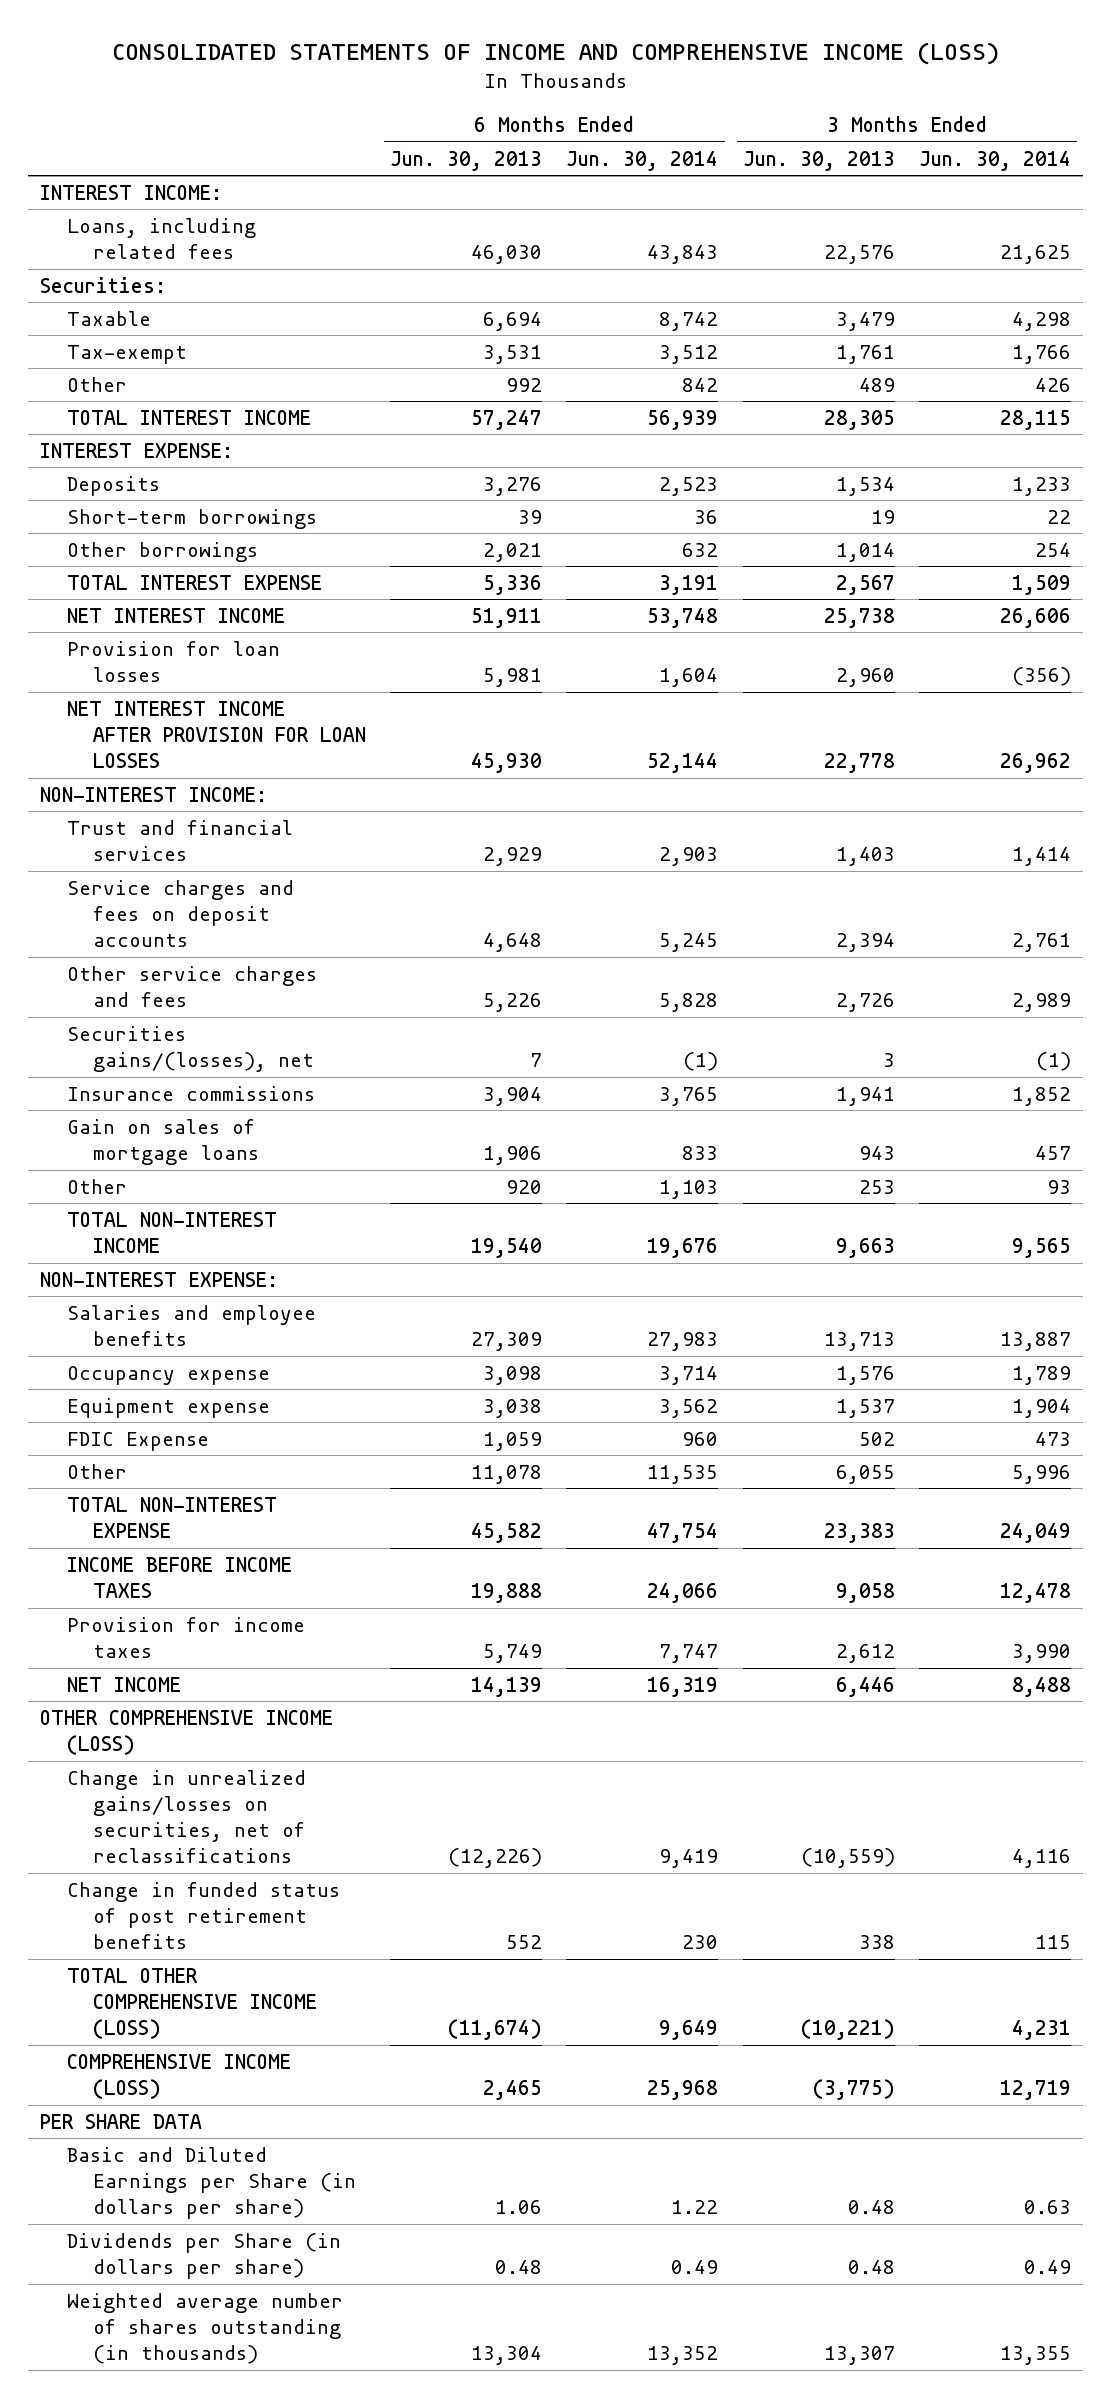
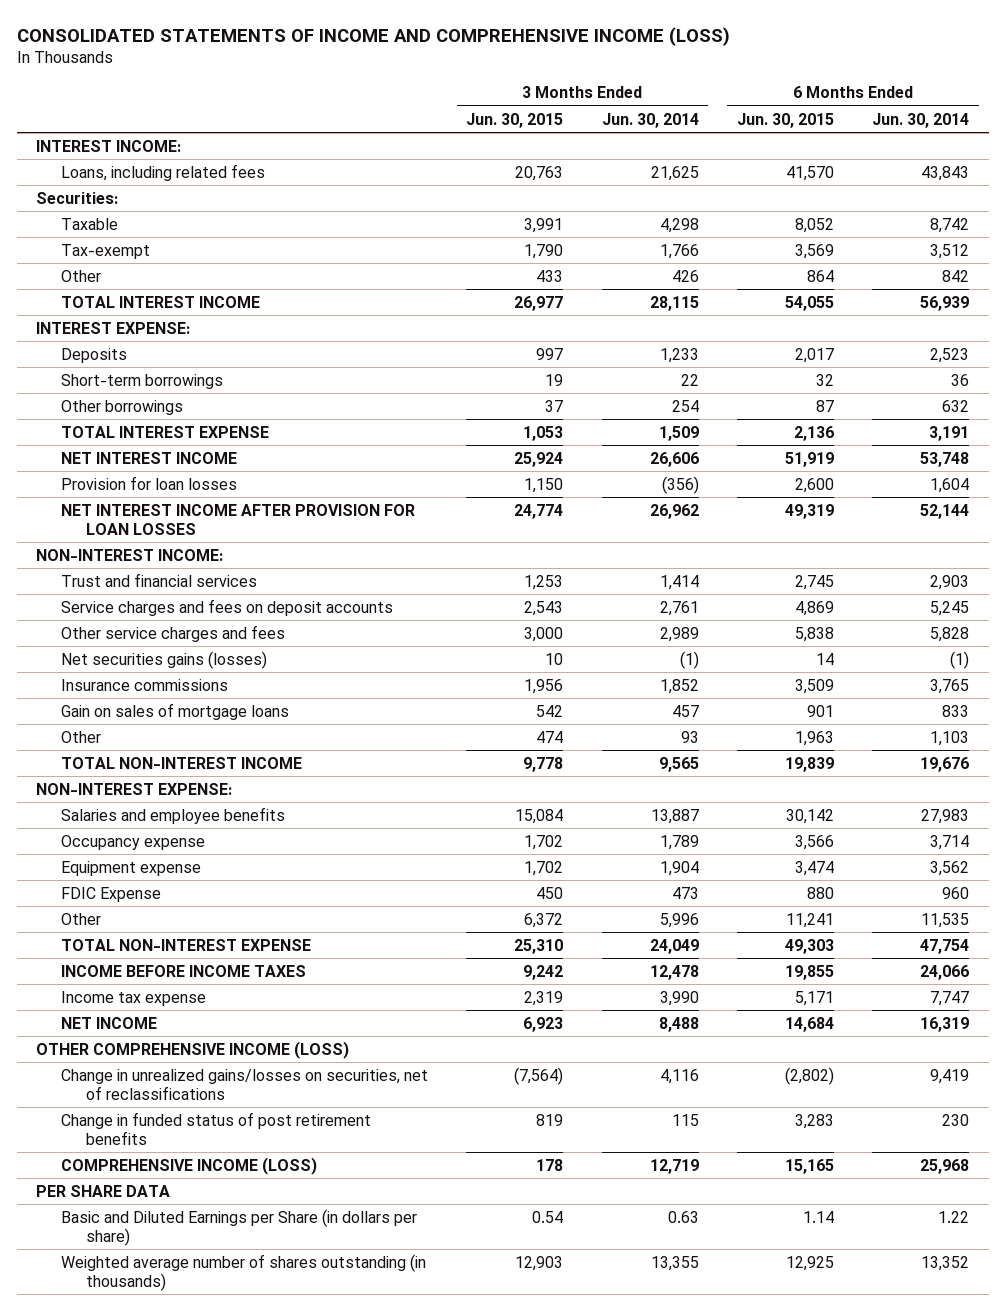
- | 6 Months Ended Jun. 30, 2013 | 6 Months Ended Jun. 30, 2014 | 3 Months Ended Jun. 30, 2013 | 3 Months Ended Jun. 30, 2014
+ | 3 Months Ended Jun. 30, 2015 | 3 Months Ended Jun. 30, 2014 | 6 Months Ended Jun. 30, 2015 | 6 Months Ended Jun. 30, 2014
- Securities gains/(losses), net | 7 | (1) | 3 | (1)
+ Net securities gains (losses) | 10 | (1) | 14 | (1)
- Provision for income taxes | 5,749 | 7,747 | 2,612 | 3,990
+ Income tax expense | 2,319 | 3,990 | 5,171 | 7,747
- TOTAL OTHER COMPREHENSIVE INCOME (LOSS) | (11,674) | 9,649 | (10,221) | 4,231
- Dividends per Share (in dollars per share) | 0.48 | 0.49 | 0.48 | 0.49

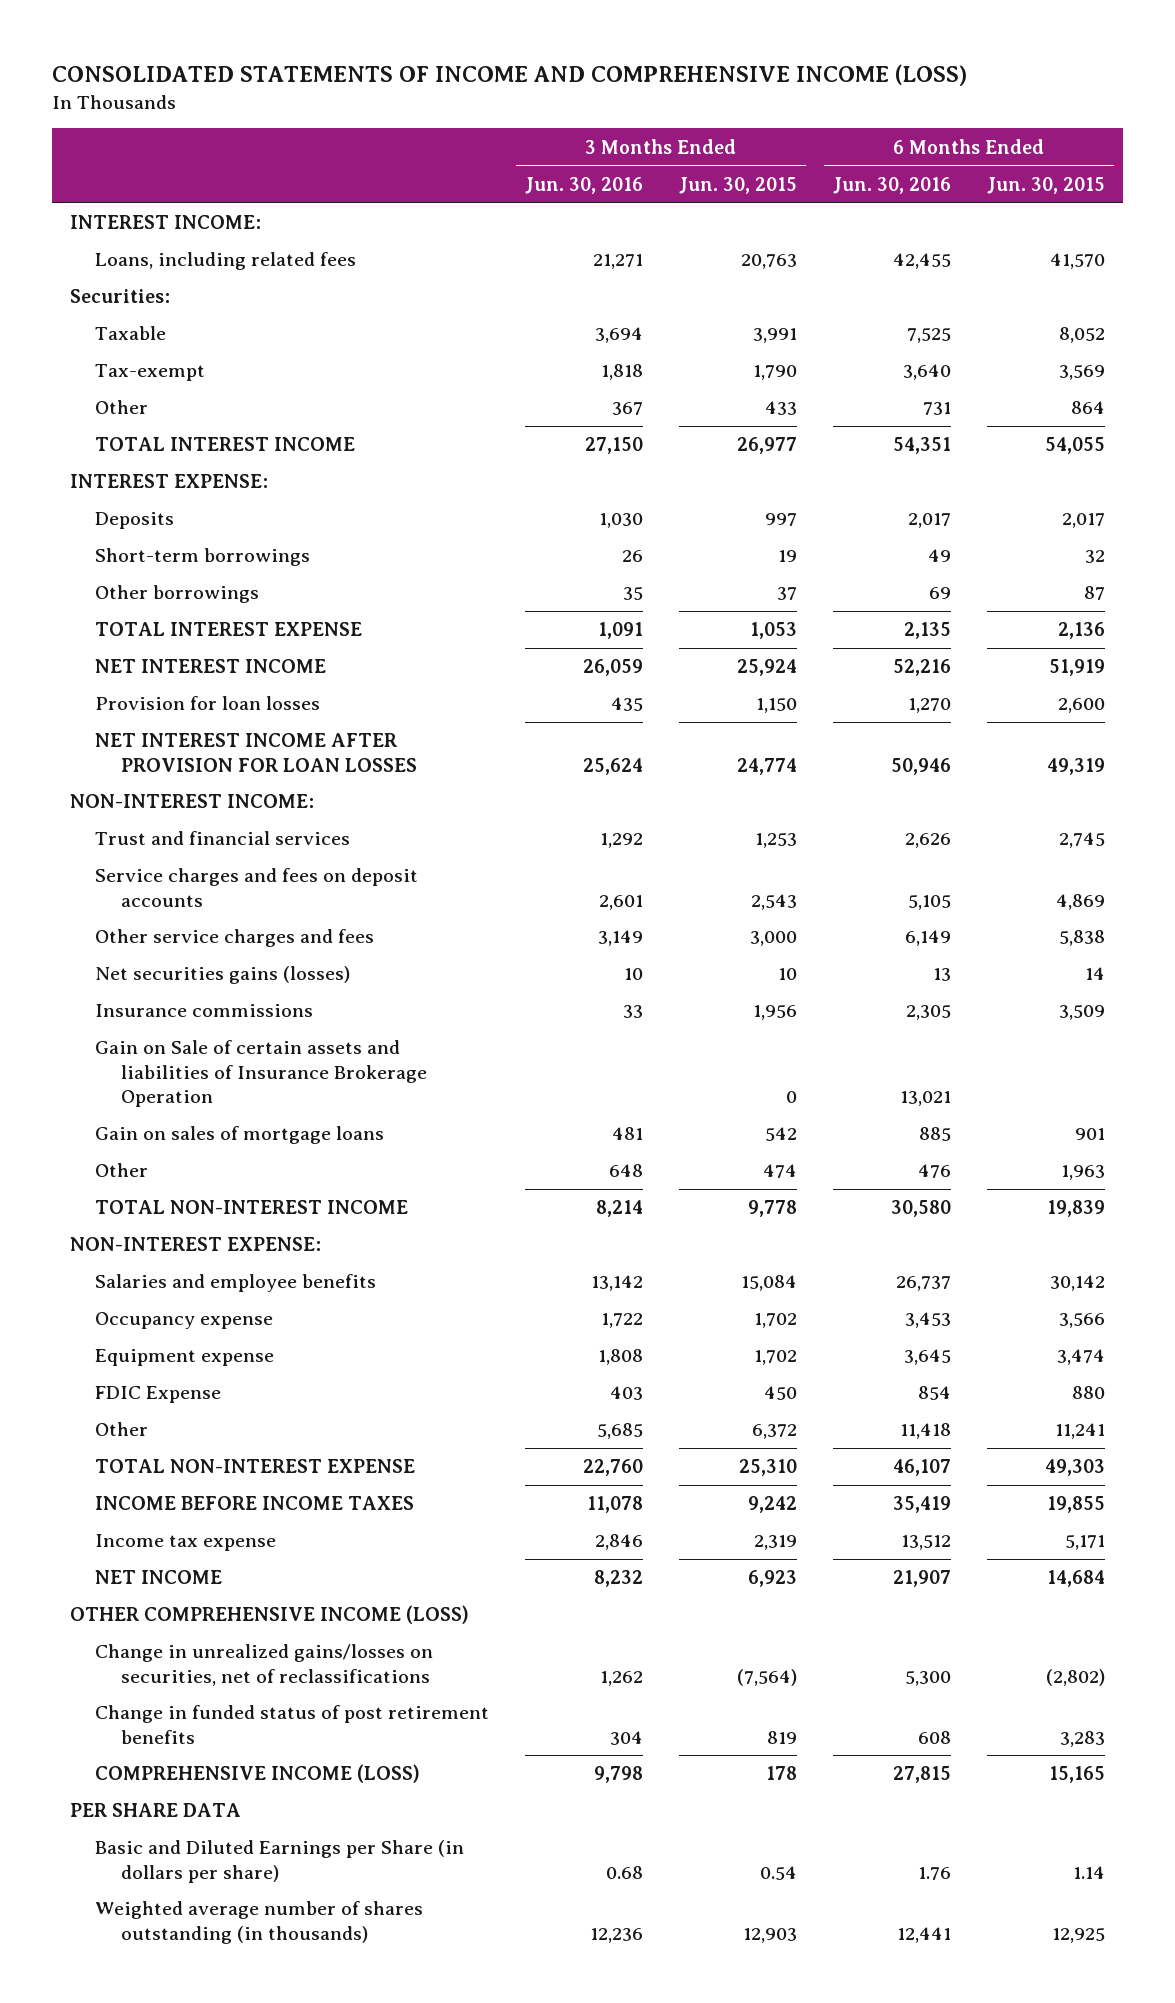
- | 3 Months Ended Jun. 30, 2015 | 3 Months Ended Jun. 30, 2014 | 6 Months Ended Jun. 30, 2015 | 6 Months Ended Jun. 30, 2014
+ | 3 Months Ended Jun. 30, 2016 | 3 Months Ended Jun. 30, 2015 | 6 Months Ended Jun. 30, 2016 | 6 Months Ended Jun. 30, 2015
+ Gain on Sale of certain assets and liabilities of Insurance Brokerage Operation | | 0 | 13,021 |

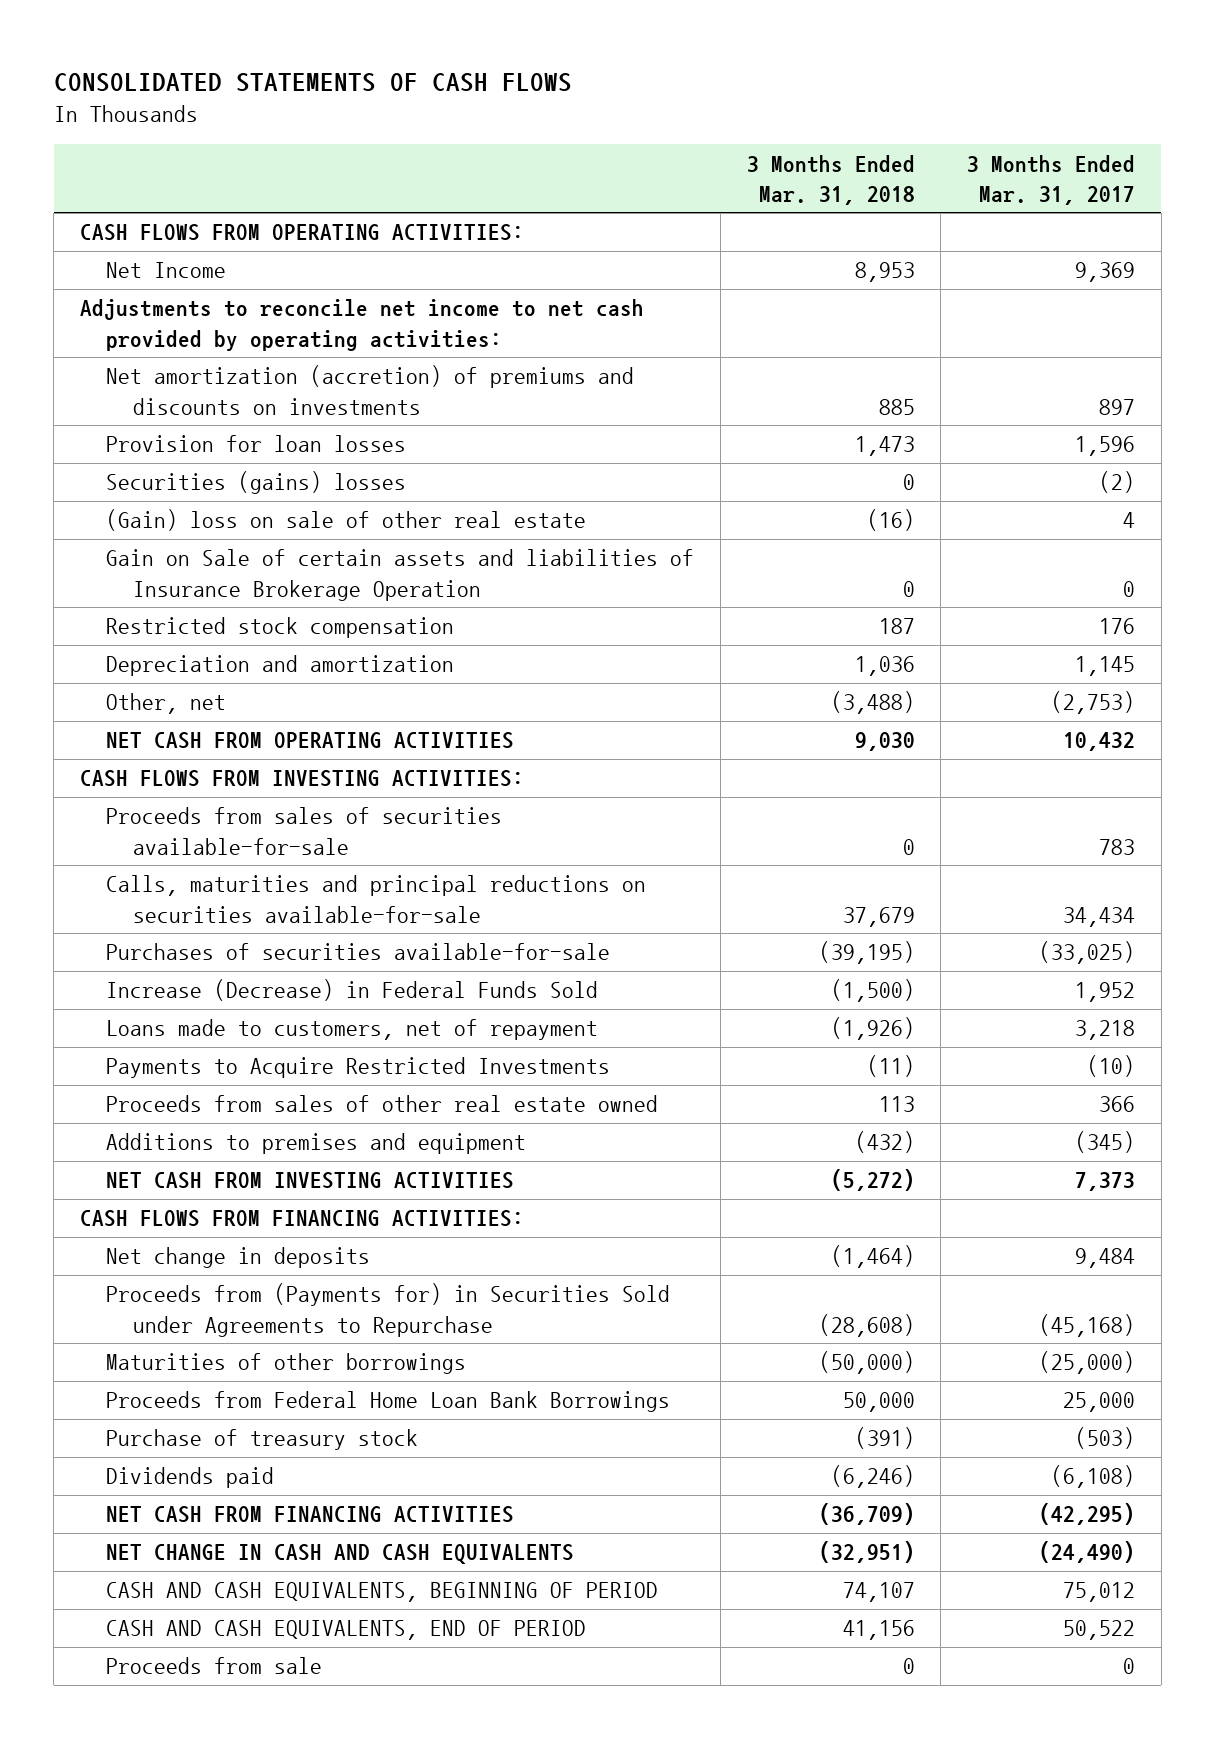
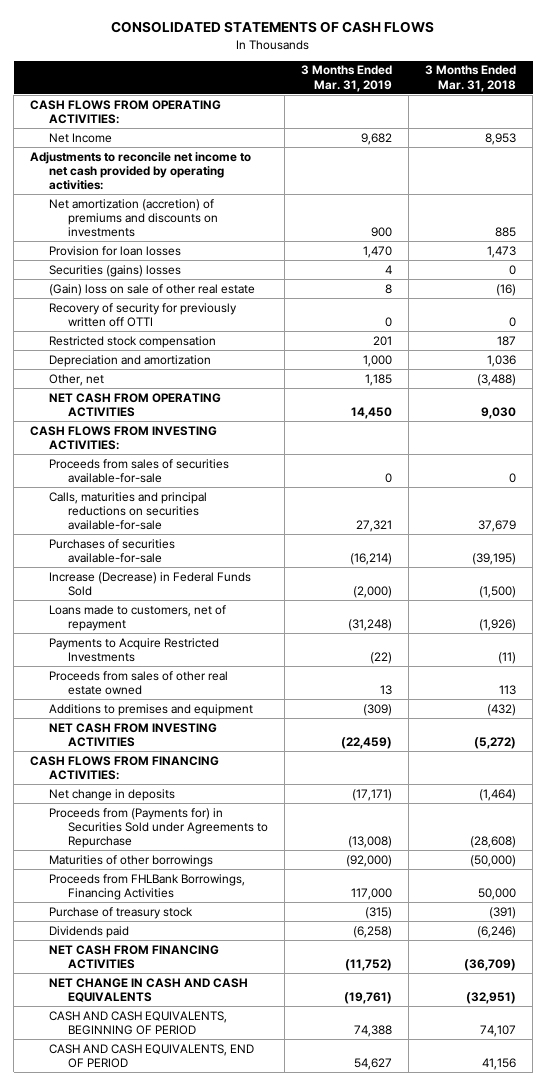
- | 3 Months Ended Mar. 31, 2018 | 3 Months Ended Mar. 31, 2017
+ | 3 Months Ended Mar. 31, 2019 | 3 Months Ended Mar. 31, 2018
- Gain on Sale of certain assets and liabilities of Insurance Brokerage Operation | 0 | 0
+ Recovery of security for previously written off OTTI | 0 | 0
- Proceeds from Federal Home Loan Bank Borrowings | 50,000 | 25,000
+ Proceeds from FHLBank Borrowings, Financing Activities | 117,000 | 50,000
- Proceeds from sale | 0 | 0

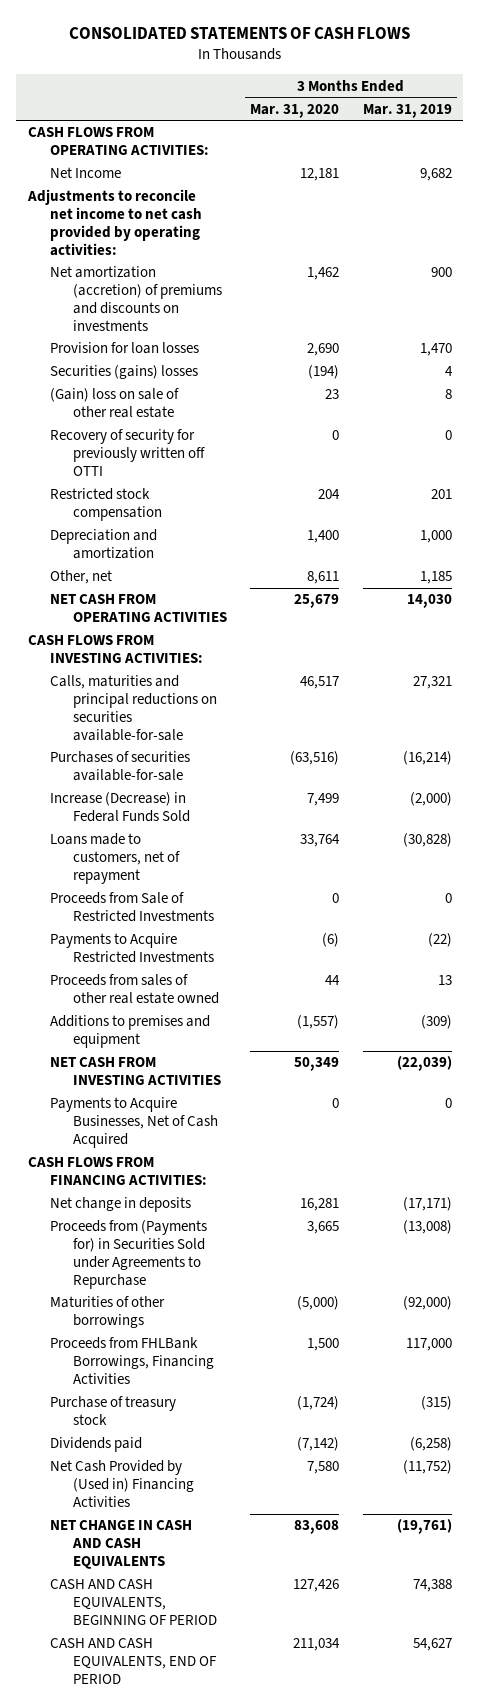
- | 3 Months Ended Mar. 31, 2019 | 3 Months Ended Mar. 31, 2018
+ | 3 Months Ended Mar. 31, 2020 | 3 Months Ended Mar. 31, 2019
- NET CASH FROM OPERATING ACTIVITIES | 14,450 | 9,030
+ NET CASH FROM OPERATING ACTIVITIES | 25,679 | 14,030
- Proceeds from sales of securities available-for-sale | 0 | 0
- Loans made to customers, net of repayment | (31,248) | (1,926)
+ Loans made to customers, net of repayment | 33,764 | (30,828)
+ Proceeds from Sale of Restricted Investments | 0 | 0
- NET CASH FROM INVESTING ACTIVITIES | (22,459) | (5,272)
+ NET CASH FROM INVESTING ACTIVITIES | 50,349 | (22,039)
+ Payments to Acquire Businesses, Net of Cash Acquired | 0 | 0
- NET CASH FROM FINANCING ACTIVITIES | (11,752) | (36,709)
+ Net Cash Provided by (Used in) Financing Activities | 7,580 | (11,752)

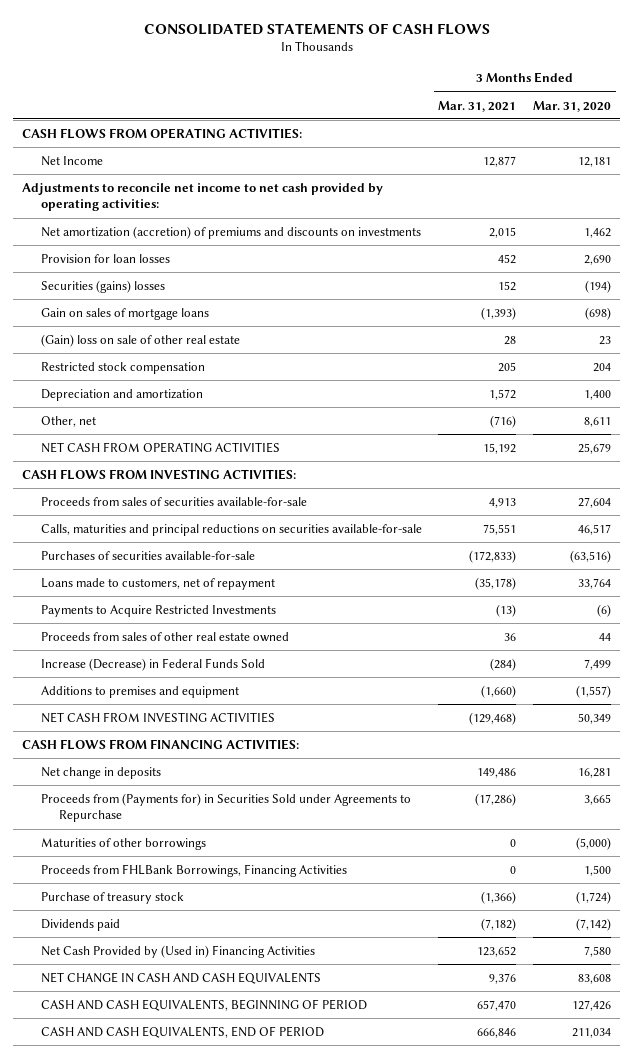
- | 3 Months Ended Mar. 31, 2020 | 3 Months Ended Mar. 31, 2019
+ | 3 Months Ended Mar. 31, 2021 | 3 Months Ended Mar. 31, 2020
+ Gain on sales of mortgage loans | (1,393) | (698)
- Recovery of security for previously written off OTTI | 0 | 0
+ Proceeds from sales of securities available-for-sale | 4,913 | 27,604
- Proceeds from Sale of Restricted Investments | 0 | 0
moved down: Increase (Decrease) in Federal Funds Sold | (284) | 7,499
- Payments to Acquire Businesses, Net of Cash Acquired | 0 | 0

